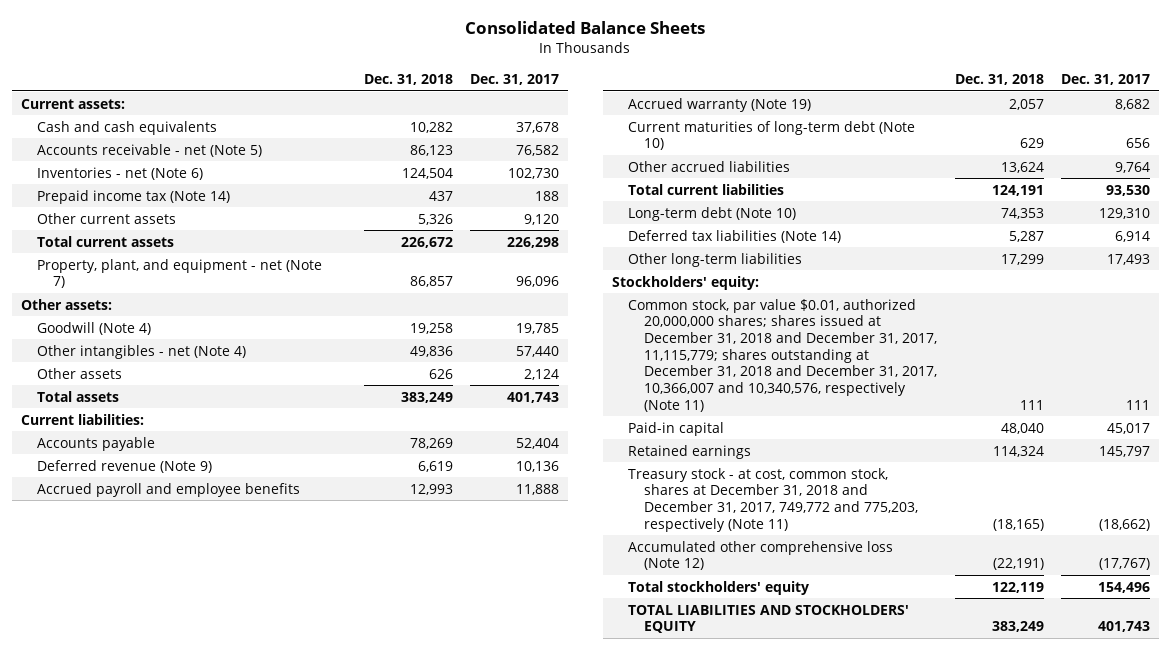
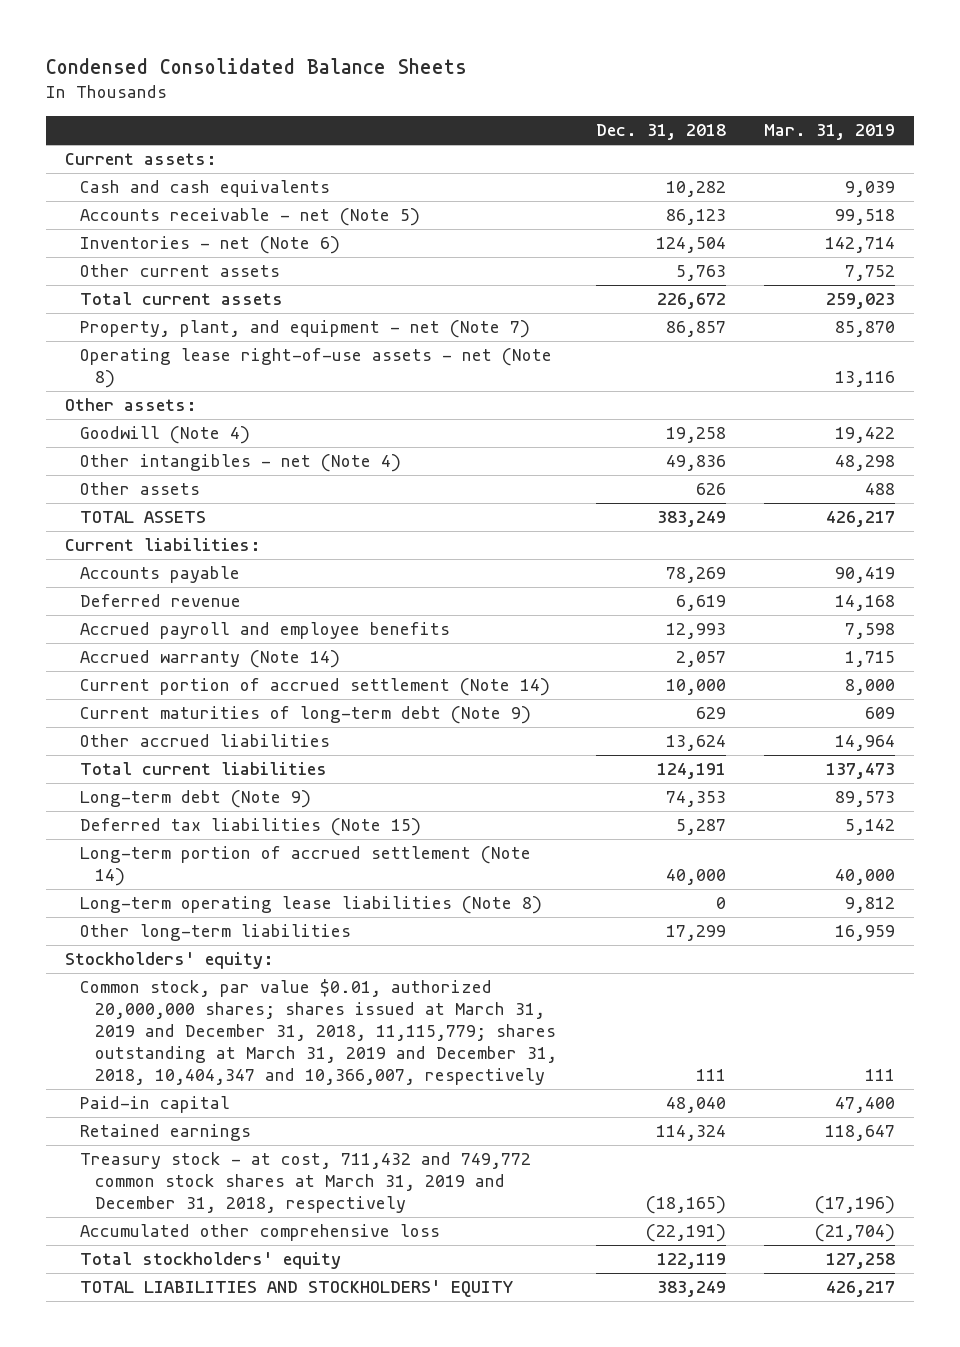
- Consolidated Balance Sheets
+ Condensed Consolidated Balance Sheets
- | Dec. 31, 2018 | Dec. 31, 2017
+ | Dec. 31, 2018 | Mar. 31, 2019
- Prepaid income tax (Note 14) | 437 | 188
- Other current assets | 5,326 | 9,120
+ Other current assets | 5,763 | 7,752
+ Operating lease right-of-use assets - net (Note 8) | | 13,116
- Total assets | 383,249 | 401,743
+ TOTAL ASSETS | 383,249 | 426,217
- Deferred revenue (Note 9) | 6,619 | 10,136
+ Deferred revenue | 6,619 | 14,168
- Accrued warranty (Note 19) | 2,057 | 8,682
- Current maturities of long-term debt (Note 10) | 629 | 656
+ Accrued warranty (Note 14) | 2,057 | 1,715
+ Current portion of accrued settlement (Note 14) | 10,000 | 8,000
+ Current maturities of long-term debt (Note 9) | 629 | 609
- Long-term debt (Note 10) | 74,353 | 129,310
- Deferred tax liabilities (Note 14) | 5,287 | 6,914
+ Long-term debt (Note 9) | 74,353 | 89,573
+ Deferred tax liabilities (Note 15) | 5,287 | 5,142
+ Long-term portion of accrued settlement (Note 14) | 40,000 | 40,000
+ Long-term operating lease liabilities (Note 8) | 0 | 9,812
- Common stock, par value $0.01, authorized 20,000,000 shares; shares issued at December 31, 2018 and December 31, 2017, 11,115,779; shares outstanding at December 31, 2018 and December 31, 2017, 10,366,007 and 10,340,576, respectively (Note 11) | 111 | 111
+ Common stock, par value $0.01, authorized 20,000,000 shares; shares issued at March 31, 2019 and December 31, 2018, 11,115,779; shares outstanding at March 31, 2019 and December 31, 2018, 10,404,347 and 10,366,007, respectively | 111 | 111
- Treasury stock - at cost, common stock, shares at December 31, 2018 and December 31, 2017, 749,772 and 775,203, respectively (Note 11) | (18,165) | (18,662)
- Accumulated other comprehensive loss (Note 12) | (22,191) | (17,767)
+ Treasury stock - at cost, 711,432 and 749,772 common stock shares at March 31, 2019 and December 31, 2018, respectively | (18,165) | (17,196)
+ Accumulated other comprehensive loss | (22,191) | (21,704)

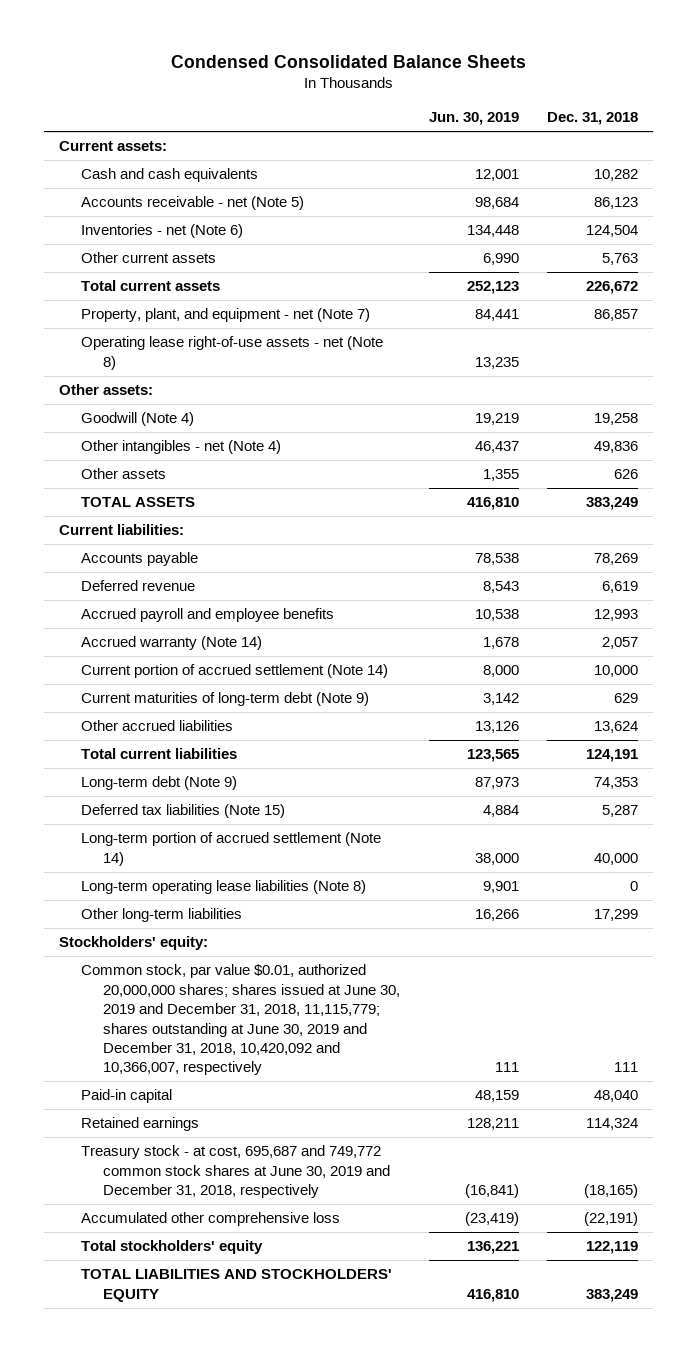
- | Dec. 31, 2018 | Mar. 31, 2019
+ | Jun. 30, 2019 | Dec. 31, 2018
- Common stock, par value $0.01, authorized 20,000,000 shares; shares issued at March 31, 2019 and December 31, 2018, 11,115,779; shares outstanding at March 31, 2019 and December 31, 2018, 10,404,347 and 10,366,007, respectively | 111 | 111
+ Common stock, par value $0.01, authorized 20,000,000 shares; shares issued at June 30, 2019 and December 31, 2018, 11,115,779; shares outstanding at June 30, 2019 and December 31, 2018, 10,420,092 and 10,366,007, respectively | 111 | 111
- Treasury stock - at cost, 711,432 and 749,772 common stock shares at March 31, 2019 and December 31, 2018, respectively | (18,165) | (17,196)
+ Treasury stock - at cost, 695,687 and 749,772 common stock shares at June 30, 2019 and December 31, 2018, respectively | (16,841) | (18,165)

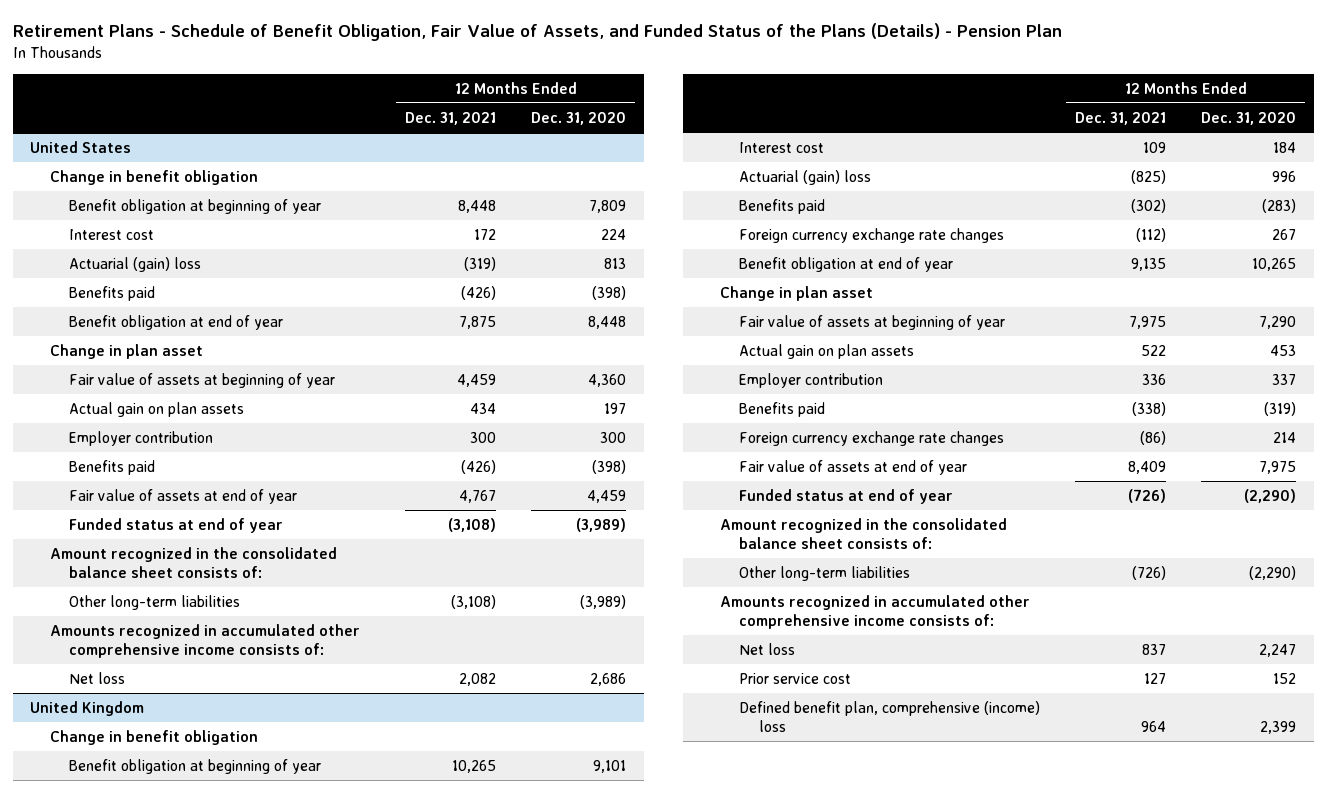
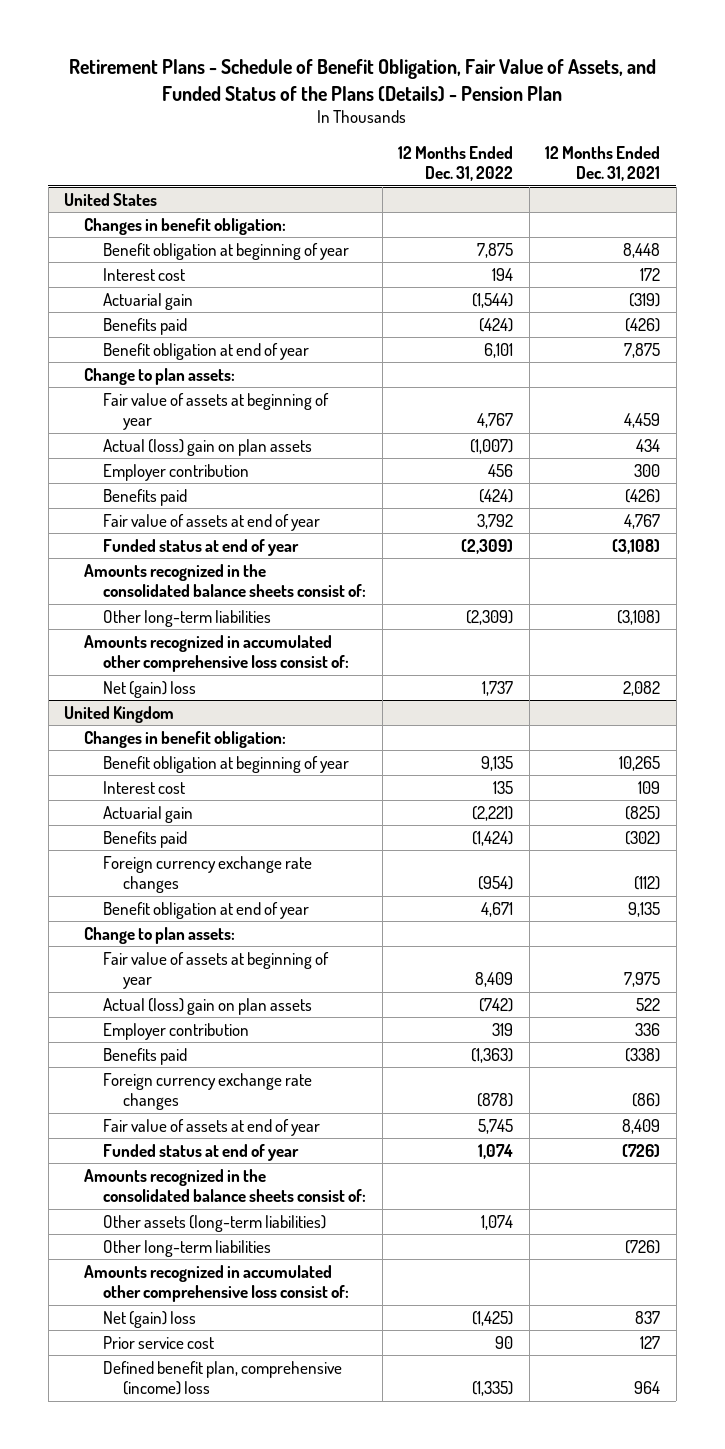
- | 12 Months Ended Dec. 31, 2021 | 12 Months Ended Dec. 31, 2020
+ | 12 Months Ended Dec. 31, 2022 | 12 Months Ended Dec. 31, 2021
@ United States
- Change in benefit obligation
+ Changes in benefit obligation:
- Actuarial (gain) loss | (319) | 813
+ Actuarial gain | (1,544) | (319)
- Change in plan asset
+ Change to plan assets:
- Actual gain on plan assets | 434 | 197
+ Actual (loss) gain on plan assets | (1,007) | 434
- Amount recognized in the consolidated balance sheet consists of:
+ Amounts recognized in the consolidated balance sheets consist of:
- Amounts recognized in accumulated other comprehensive income consists of:
- Net loss | 2,082 | 2,686
+ Amounts recognized in accumulated other comprehensive loss consist of:
+ Net (gain) loss | 1,737 | 2,082
@ United Kingdom
- Change in benefit obligation
+ Changes in benefit obligation:
- Actuarial (gain) loss | (825) | 996
+ Actuarial gain | (2,221) | (825)
- Change in plan asset
+ Change to plan assets:
- Actual gain on plan assets | 522 | 453
+ Actual (loss) gain on plan assets | (742) | 522
- Amount recognized in the consolidated balance sheet consists of:
+ Amounts recognized in the consolidated balance sheets consist of:
+ Other assets (long-term liabilities) | 1,074 |
- Amounts recognized in accumulated other comprehensive income consists of:
- Net loss | 837 | 2,247
+ Amounts recognized in accumulated other comprehensive loss consist of:
+ Net (gain) loss | (1,425) | 837

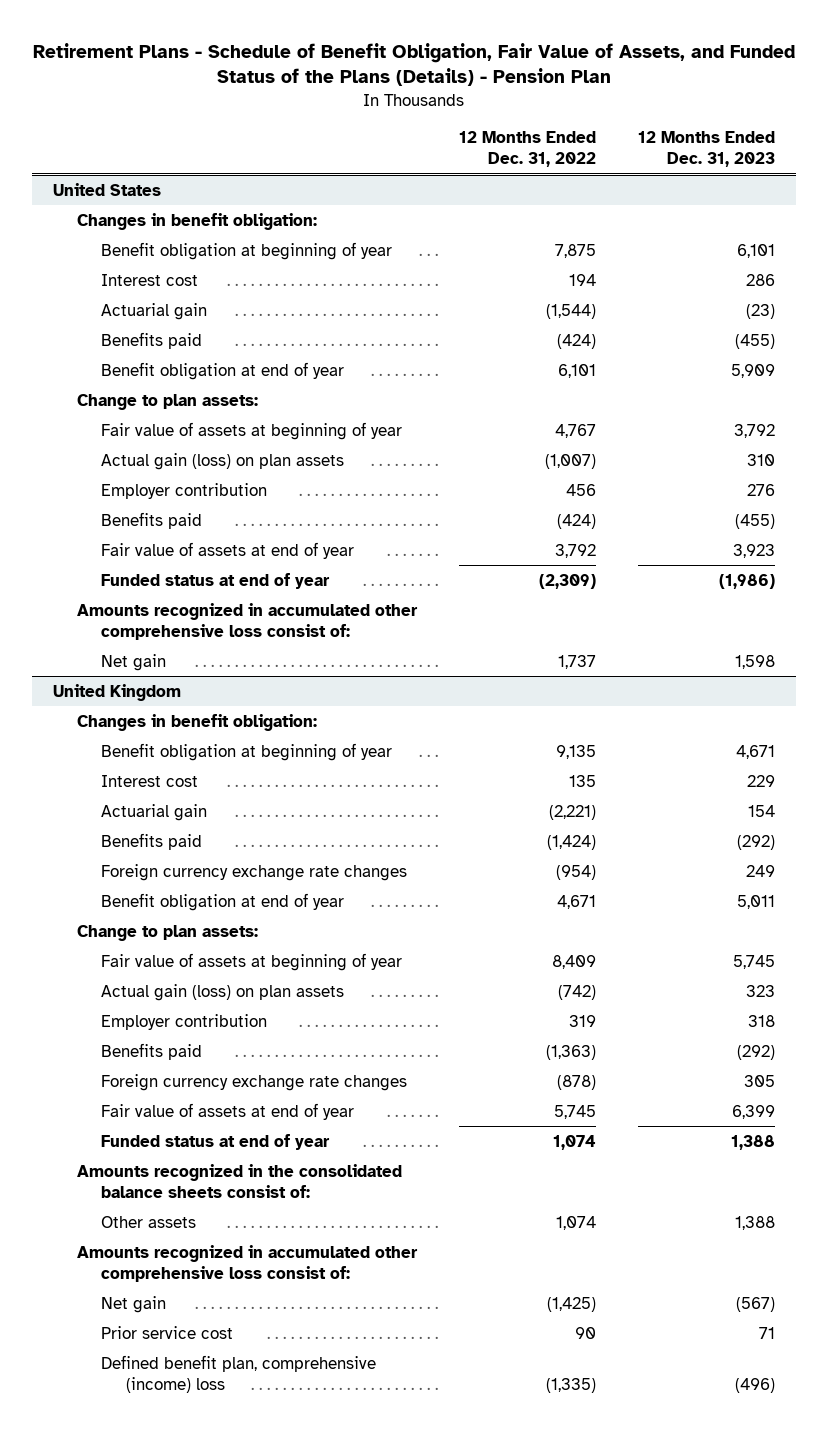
- | 12 Months Ended Dec. 31, 2022 | 12 Months Ended Dec. 31, 2021
+ | 12 Months Ended Dec. 31, 2022 | 12 Months Ended Dec. 31, 2023
@ United States
- Actual (loss) gain on plan assets | (1,007) | 434
+ Actual gain (loss) on plan assets | (1,007) | 310
- Amounts recognized in the consolidated balance sheets consist of:
- Other long-term liabilities | (2,309) | (3,108)
- Net (gain) loss | 1,737 | 2,082
+ Net gain | 1,737 | 1,598
@ United Kingdom
- Actual (loss) gain on plan assets | (742) | 522
+ Actual gain (loss) on plan assets | (742) | 323
- Other assets (long-term liabilities) | 1,074 |
- Other long-term liabilities | | (726)
+ Other assets | 1,074 | 1,388
- Net (gain) loss | (1,425) | 837
+ Net gain | (1,425) | (567)

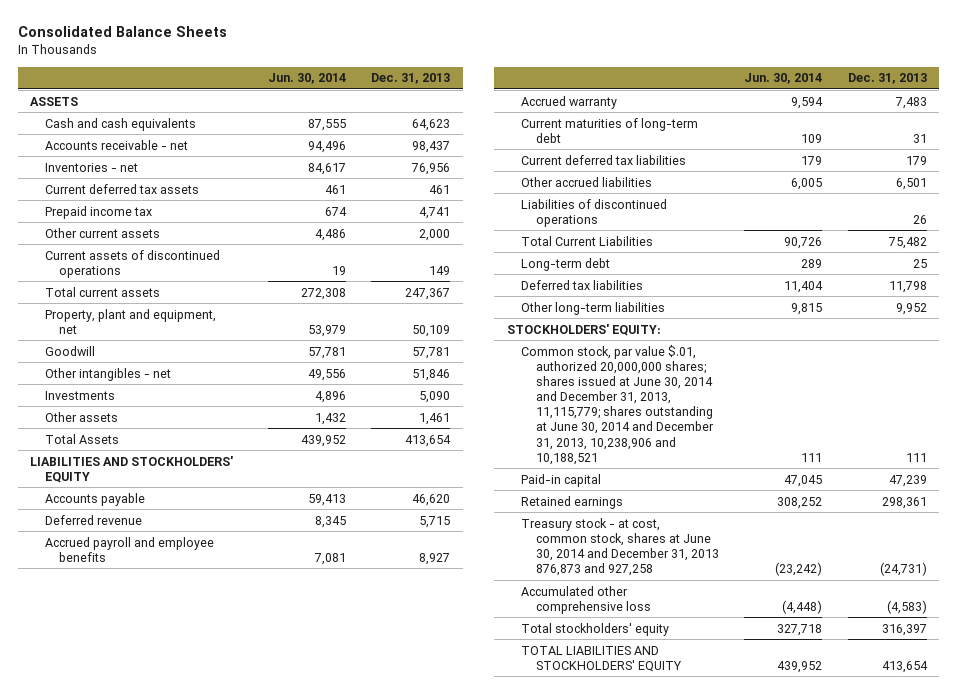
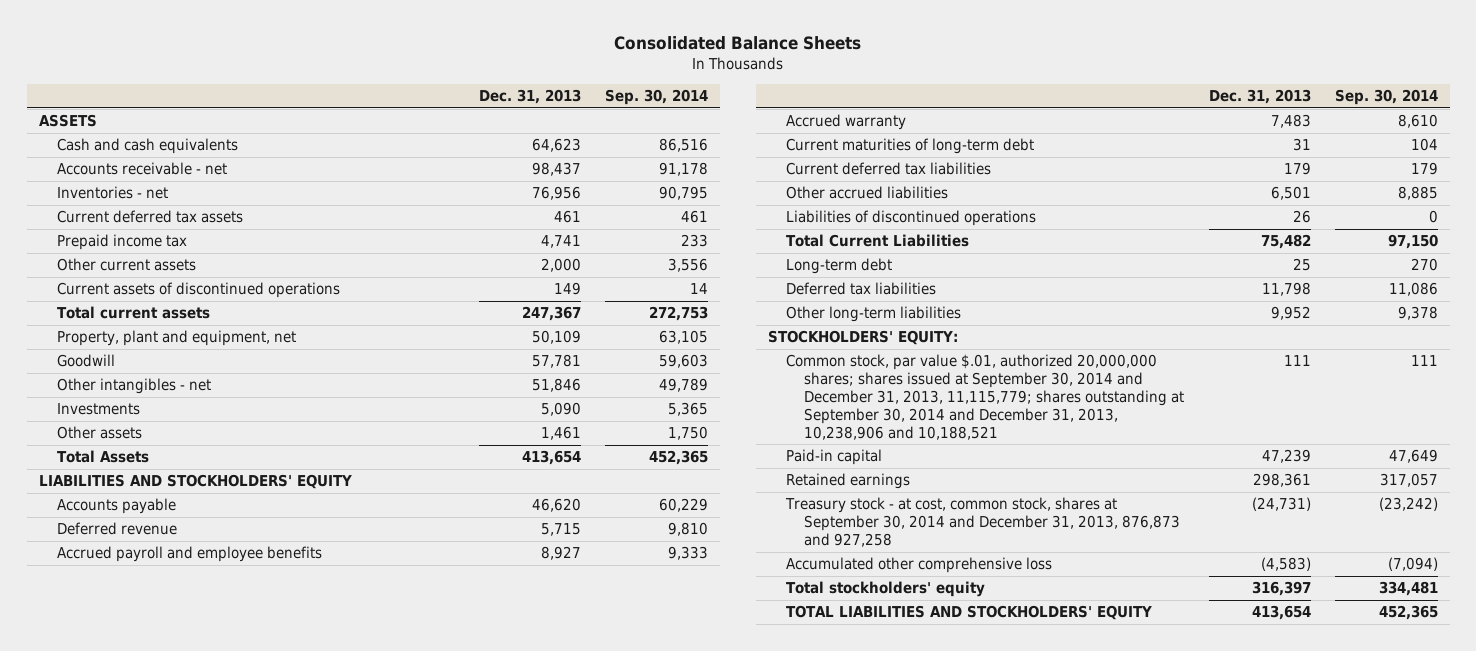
- | Jun. 30, 2014 | Dec. 31, 2013
+ | Dec. 31, 2013 | Sep. 30, 2014
- Common stock, par value $.01, authorized 20,000,000 shares; shares issued at June 30, 2014 and December 31, 2013, 11,115,779; shares outstanding at June 30, 2014 and December 31, 2013, 10,238,906 and 10,188,521 | 111 | 111
+ Common stock, par value $.01, authorized 20,000,000 shares; shares issued at September 30, 2014 and December 31, 2013, 11,115,779; shares outstanding at September 30, 2014 and December 31, 2013, 10,238,906 and 10,188,521 | 111 | 111
- Treasury stock - at cost, common stock, shares at June 30, 2014 and December 31, 2013 876,873 and 927,258 | (23,242) | (24,731)
+ Treasury stock - at cost, common stock, shares at September 30, 2014 and December 31, 2013, 876,873 and 927,258 | (24,731) | (23,242)

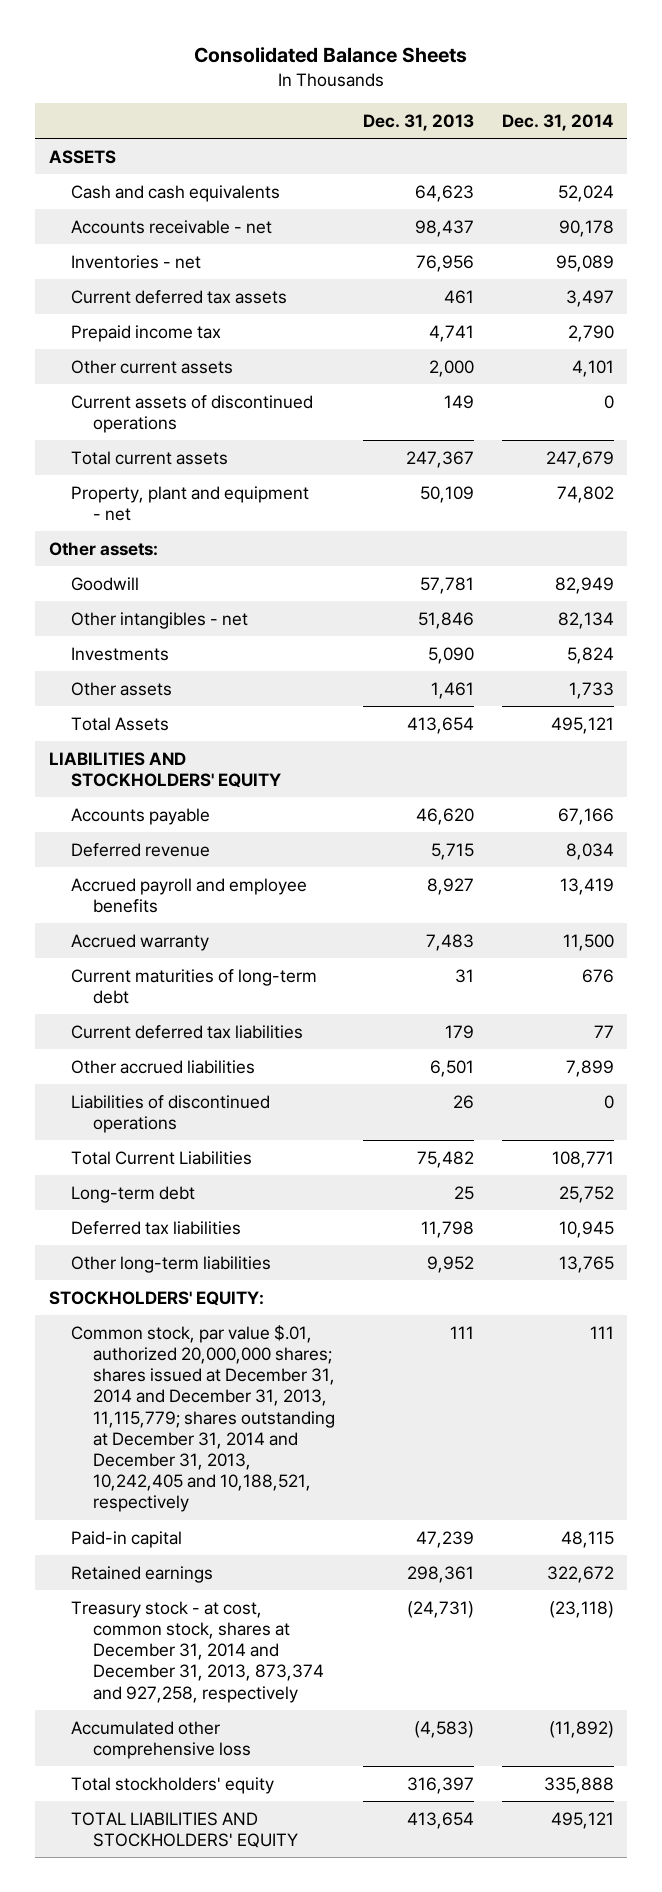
- | Dec. 31, 2013 | Sep. 30, 2014
+ | Dec. 31, 2013 | Dec. 31, 2014
- Property, plant and equipment, net | 50,109 | 63,105
+ Property, plant and equipment - net | 50,109 | 74,802
+ Other assets:
- Common stock, par value $.01, authorized 20,000,000 shares; shares issued at September 30, 2014 and December 31, 2013, 11,115,779; shares outstanding at September 30, 2014 and December 31, 2013, 10,238,906 and 10,188,521 | 111 | 111
+ Common stock, par value $.01, authorized 20,000,000 shares; shares issued at December 31, 2014 and December 31, 2013, 11,115,779; shares outstanding at December 31, 2014 and December 31, 2013, 10,242,405 and 10,188,521, respectively | 111 | 111
- Treasury stock - at cost, common stock, shares at September 30, 2014 and December 31, 2013, 876,873 and 927,258 | (24,731) | (23,242)
+ Treasury stock - at cost, common stock, shares at December 31, 2014 and December 31, 2013, 873,374 and 927,258, respectively | (24,731) | (23,118)

